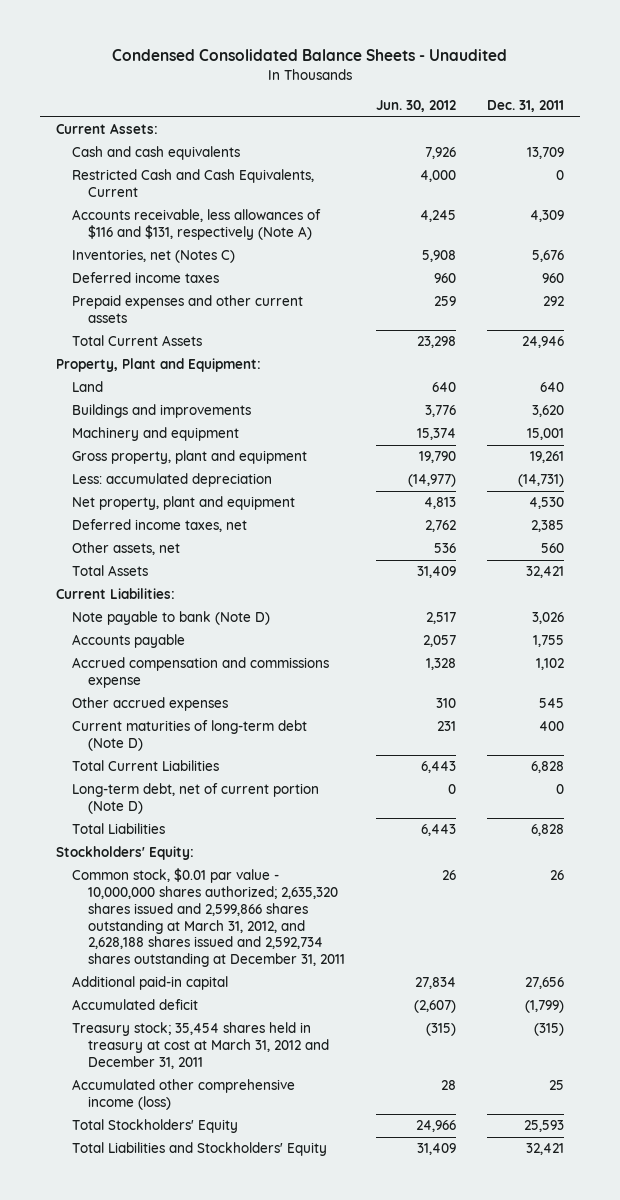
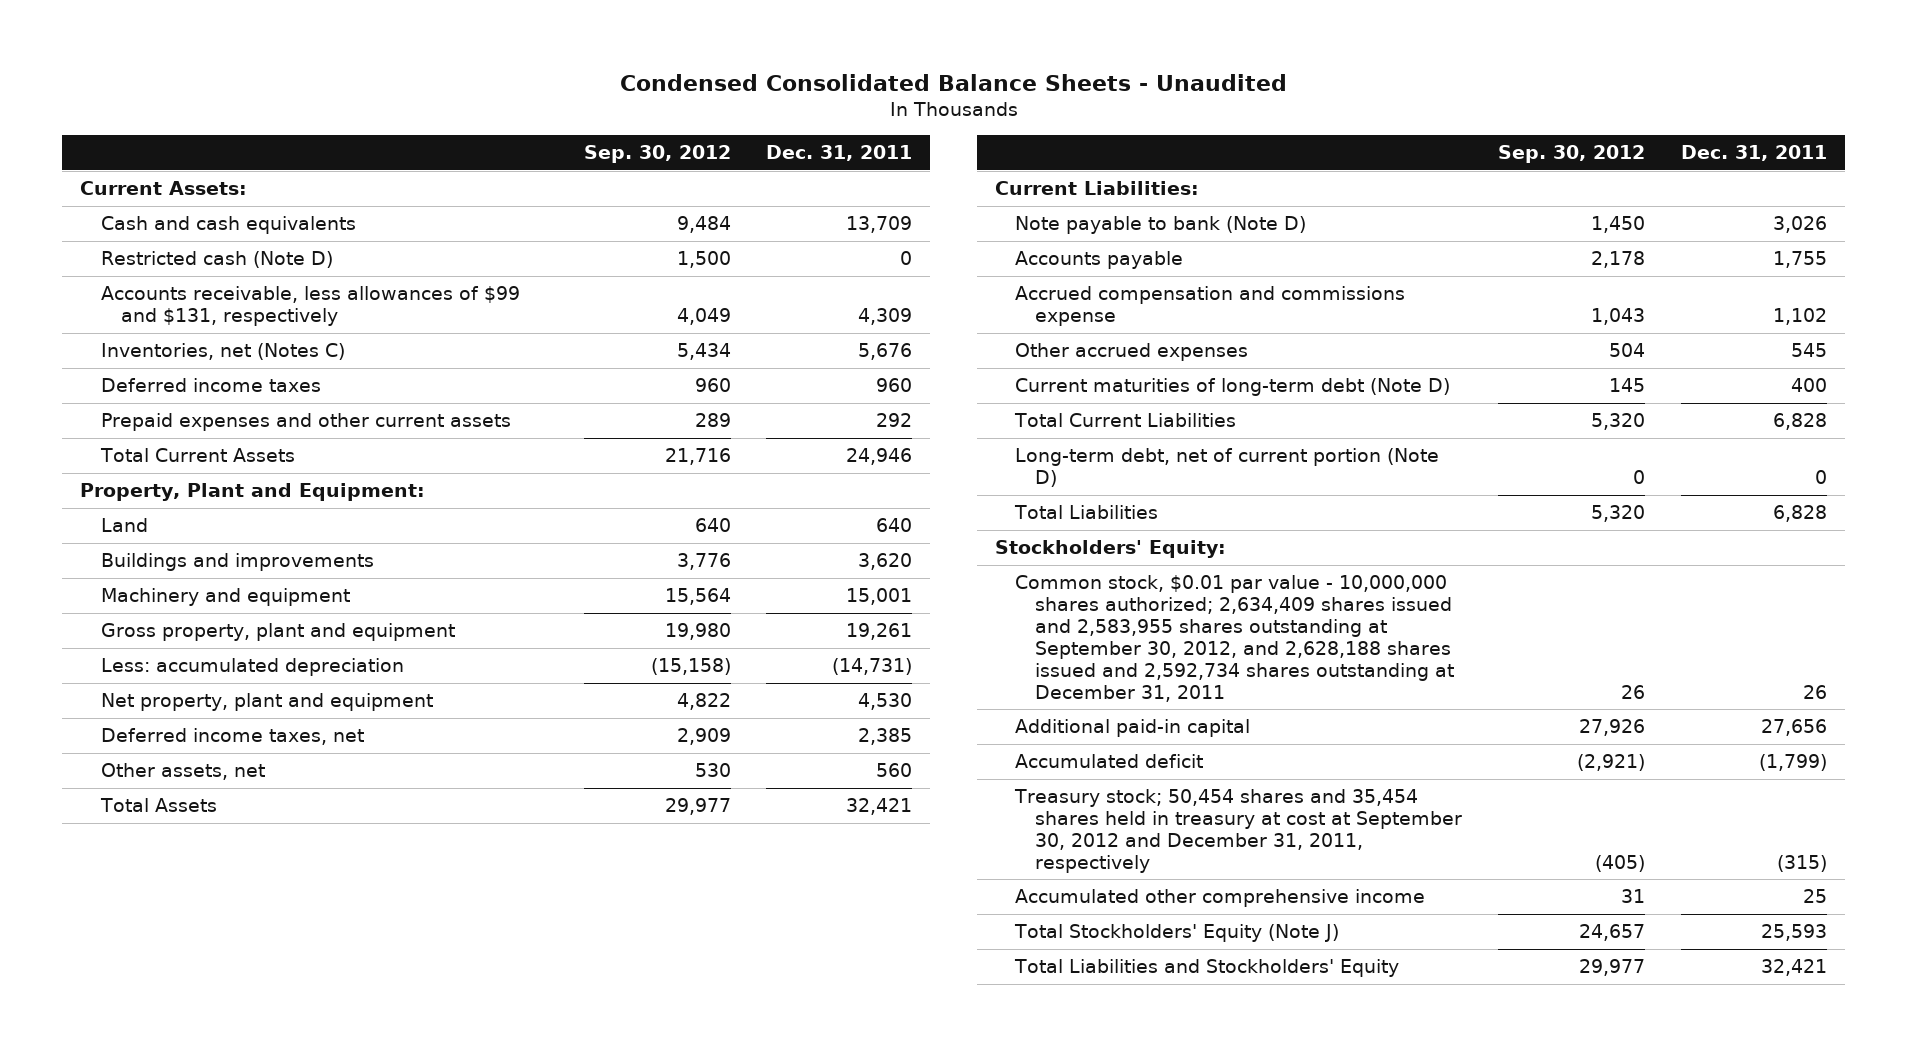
- | Jun. 30, 2012 | Dec. 31, 2011
+ | Sep. 30, 2012 | Dec. 31, 2011
- Restricted Cash and Cash Equivalents, Current | 4,000 | 0
- Accounts receivable, less allowances of $116 and $131, respectively (Note A) | 4,245 | 4,309
+ Restricted cash (Note D) | 1,500 | 0
+ Accounts receivable, less allowances of $99 and $131, respectively | 4,049 | 4,309
- Common stock, $0.01 par value - 10,000,000 shares authorized; 2,635,320 shares issued and 2,599,866 shares outstanding at March 31, 2012, and 2,628,188 shares issued and 2,592,734 shares outstanding at December 31, 2011 | 26 | 26
+ Common stock, $0.01 par value - 10,000,000 shares authorized; 2,634,409 shares issued and 2,583,955 shares outstanding at September 30, 2012, and 2,628,188 shares issued and 2,592,734 shares outstanding at December 31, 2011 | 26 | 26
- Treasury stock; 35,454 shares held in treasury at cost at March 31, 2012 and December 31, 2011 | (315) | (315)
- Accumulated other comprehensive income (loss) | 28 | 25
- Total Stockholders' Equity | 24,966 | 25,593
+ Treasury stock; 50,454 shares and 35,454 shares held in treasury at cost at September 30, 2012 and December 31, 2011, respectively | (405) | (315)
+ Accumulated other comprehensive income | 31 | 25
+ Total Stockholders' Equity (Note J) | 24,657 | 25,593

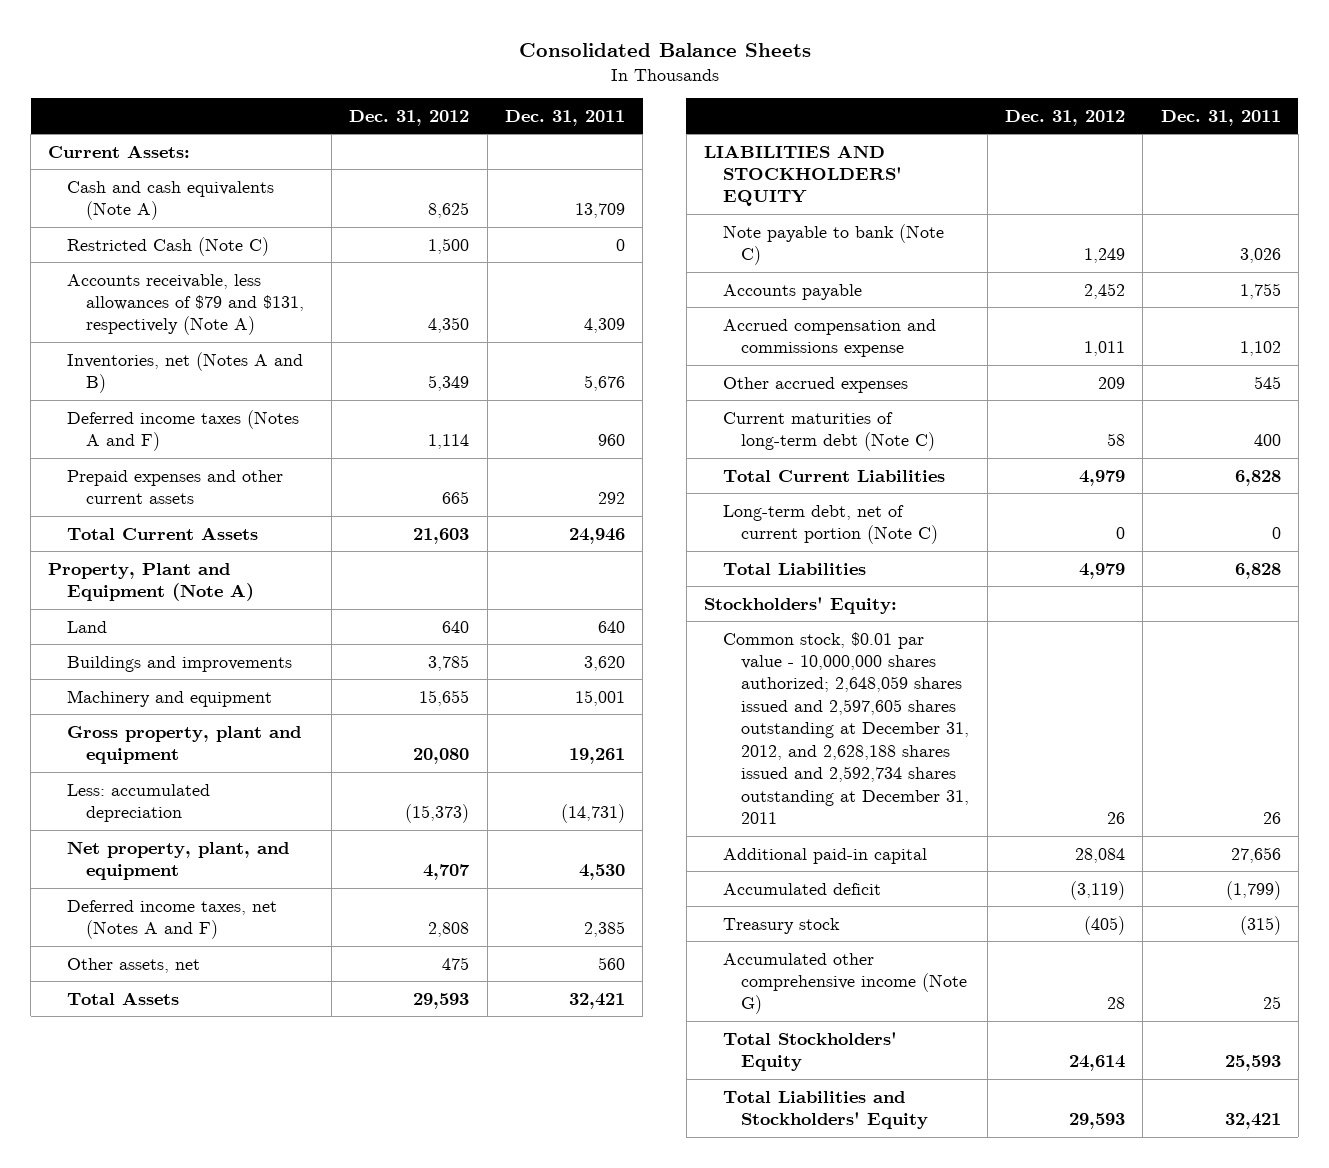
- Condensed Consolidated Balance Sheets - Unaudited
+ Consolidated Balance Sheets
- | Sep. 30, 2012 | Dec. 31, 2011
+ | Dec. 31, 2012 | Dec. 31, 2011
- Cash and cash equivalents | 9,484 | 13,709
- Restricted cash (Note D) | 1,500 | 0
- Accounts receivable, less allowances of $99 and $131, respectively | 4,049 | 4,309
- Inventories, net (Notes C) | 5,434 | 5,676
- Deferred income taxes | 960 | 960
+ Cash and cash equivalents (Note A) | 8,625 | 13,709
+ Restricted Cash (Note C) | 1,500 | 0
+ Accounts receivable, less allowances of $79 and $131, respectively (Note A) | 4,350 | 4,309
+ Inventories, net (Notes A and B) | 5,349 | 5,676
+ Deferred income taxes (Notes A and F) | 1,114 | 960
- Property, Plant and Equipment:
+ Property, Plant and Equipment (Note A)
- Net property, plant and equipment | 4,822 | 4,530
- Deferred income taxes, net | 2,909 | 2,385
+ Net property, plant, and equipment | 4,707 | 4,530
+ Deferred income taxes, net (Notes A and F) | 2,808 | 2,385
- Current Liabilities:
- Note payable to bank (Note D) | 1,450 | 3,026
+ LIABILITIES AND STOCKHOLDERS' EQUITY
+ Note payable to bank (Note C) | 1,249 | 3,026
- Current maturities of long-term debt (Note D) | 145 | 400
+ Current maturities of long-term debt (Note C) | 58 | 400
- Long-term debt, net of current portion (Note D) | 0 | 0
+ Long-term debt, net of current portion (Note C) | 0 | 0
- Common stock, $0.01 par value - 10,000,000 shares authorized; 2,634,409 shares issued and 2,583,955 shares outstanding at September 30, 2012, and 2,628,188 shares issued and 2,592,734 shares outstanding at December 31, 2011 | 26 | 26
+ Common stock, $0.01 par value - 10,000,000 shares authorized; 2,648,059 shares issued and 2,597,605 shares outstanding at December 31, 2012, and 2,628,188 shares issued and 2,592,734 shares outstanding at December 31, 2011 | 26 | 26
- Treasury stock; 50,454 shares and 35,454 shares held in treasury at cost at September 30, 2012 and December 31, 2011, respectively | (405) | (315)
- Accumulated other comprehensive income | 31 | 25
- Total Stockholders' Equity (Note J) | 24,657 | 25,593
+ Treasury stock | (405) | (315)
+ Accumulated other comprehensive income (Note G) | 28 | 25
+ Total Stockholders' Equity | 24,614 | 25,593

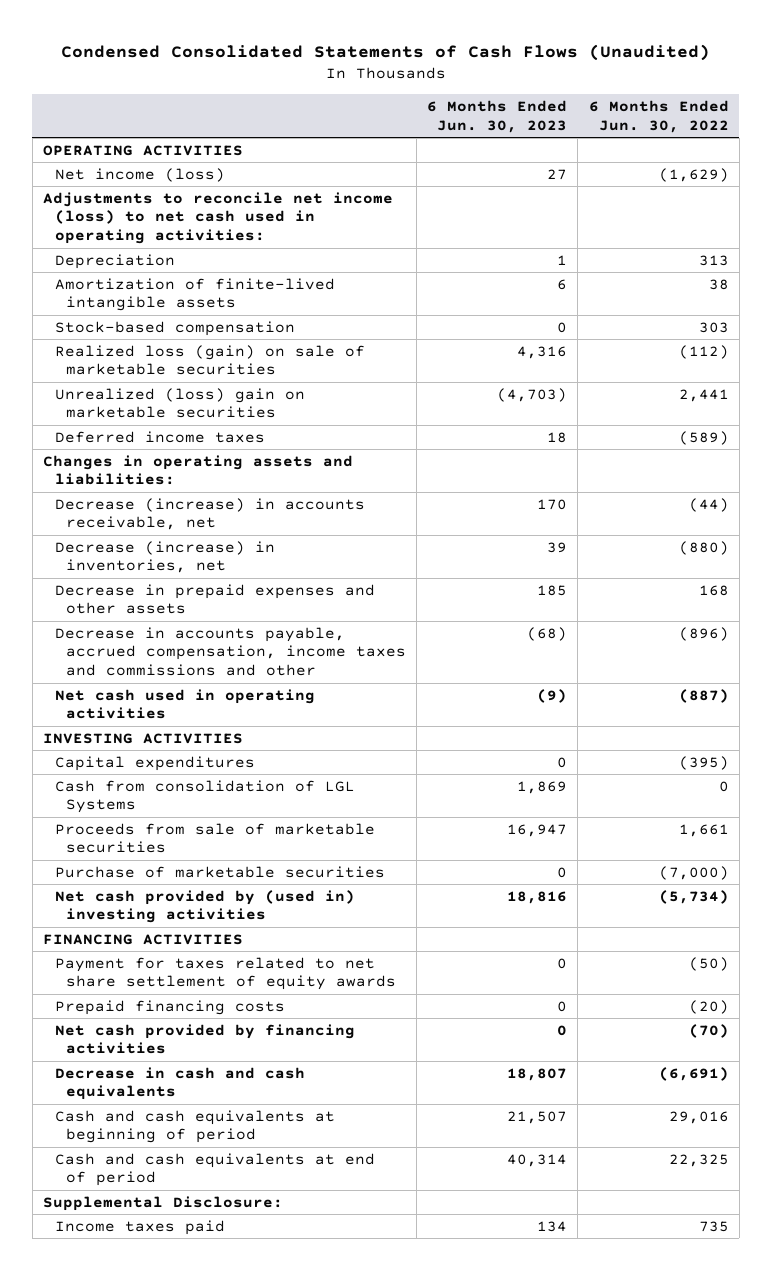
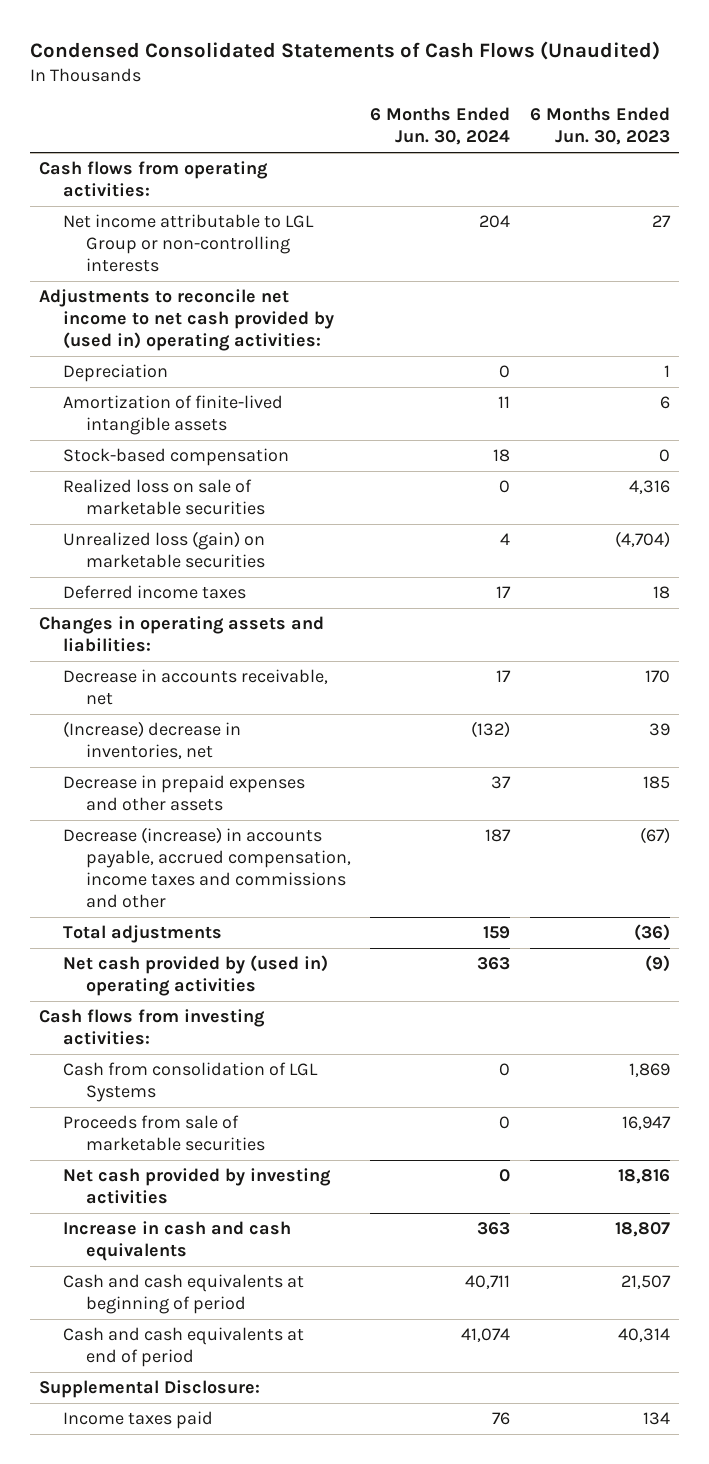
- | 6 Months Ended Jun. 30, 2023 | 6 Months Ended Jun. 30, 2022
+ | 6 Months Ended Jun. 30, 2024 | 6 Months Ended Jun. 30, 2023
- OPERATING ACTIVITIES
- Net income (loss) | 27 | (1,629)
- Adjustments to reconcile net income (loss) to net cash used in operating activities:
+ Cash flows from operating activities:
+ Net income attributable to LGL Group or non-controlling interests | 204 | 27
+ Adjustments to reconcile net income to net cash provided by (used in) operating activities:
- Realized loss (gain) on sale of marketable securities | 4,316 | (112)
- Unrealized (loss) gain on marketable securities | (4,703) | 2,441
+ Realized loss on sale of marketable securities | 0 | 4,316
+ Unrealized loss (gain) on marketable securities | 4 | (4,704)
- Decrease (increase) in accounts receivable, net | 170 | (44)
- Decrease (increase) in inventories, net | 39 | (880)
+ Decrease in accounts receivable, net | 17 | 170
+ (Increase) decrease in inventories, net | (132) | 39
- Decrease in accounts payable, accrued compensation, income taxes and commissions and other | (68) | (896)
- Net cash used in operating activities | (9) | (887)
- INVESTING ACTIVITIES
- Capital expenditures | 0 | (395)
+ Decrease (increase) in accounts payable, accrued compensation, income taxes and commissions and other | 187 | (67)
+ Total adjustments | 159 | (36)
+ Net cash provided by (used in) operating activities | 363 | (9)
+ Cash flows from investing activities:
- Purchase of marketable securities | 0 | (7,000)
- Net cash provided by (used in) investing activities | 18,816 | (5,734)
- FINANCING ACTIVITIES
- Payment for taxes related to net share settlement of equity awards | 0 | (50)
- Prepaid financing costs | 0 | (20)
- Net cash provided by financing activities | 0 | (70)
- Decrease in cash and cash equivalents | 18,807 | (6,691)
+ Net cash provided by investing activities | 0 | 18,816
+ Increase in cash and cash equivalents | 363 | 18,807

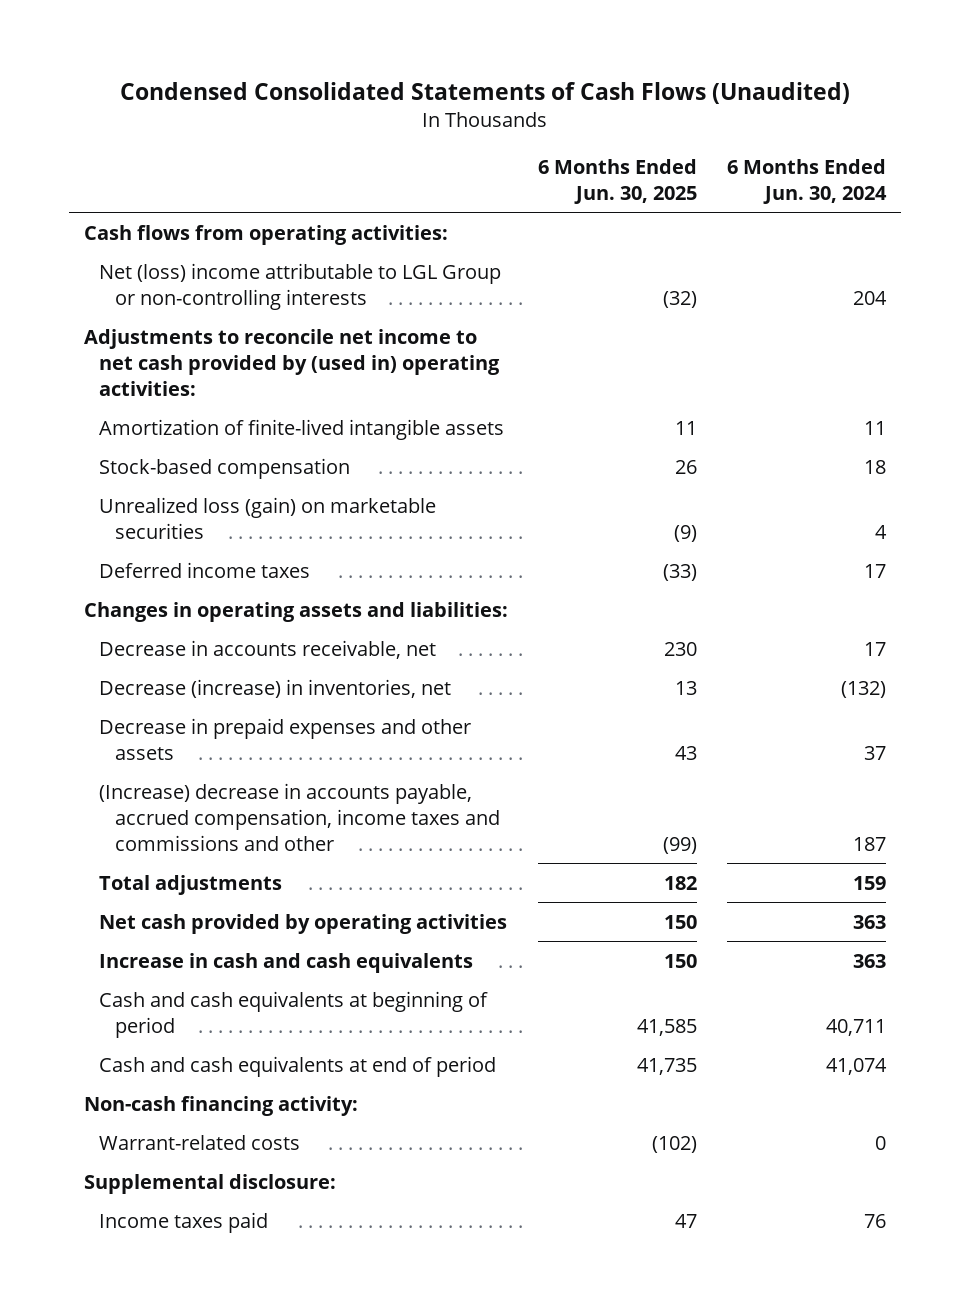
- | 6 Months Ended Jun. 30, 2024 | 6 Months Ended Jun. 30, 2023
+ | 6 Months Ended Jun. 30, 2025 | 6 Months Ended Jun. 30, 2024
- Net income attributable to LGL Group or non-controlling interests | 204 | 27
+ Net (loss) income attributable to LGL Group or non-controlling interests | (32) | 204
- Depreciation | 0 | 1
- Realized loss on sale of marketable securities | 0 | 4,316
- (Increase) decrease in inventories, net | (132) | 39
+ Decrease (increase) in inventories, net | 13 | (132)
- Decrease (increase) in accounts payable, accrued compensation, income taxes and commissions and other | 187 | (67)
+ (Increase) decrease in accounts payable, accrued compensation, income taxes and commissions and other | (99) | 187
- Net cash provided by (used in) operating activities | 363 | (9)
- Cash flows from investing activities:
- Cash from consolidation of LGL Systems | 0 | 1,869
- Proceeds from sale of marketable securities | 0 | 16,947
- Net cash provided by investing activities | 0 | 18,816
+ Net cash provided by operating activities | 150 | 363
- Supplemental Disclosure:
+ Non-cash financing activity:
+ Warrant-related costs | (102) | 0
+ Supplemental disclosure:

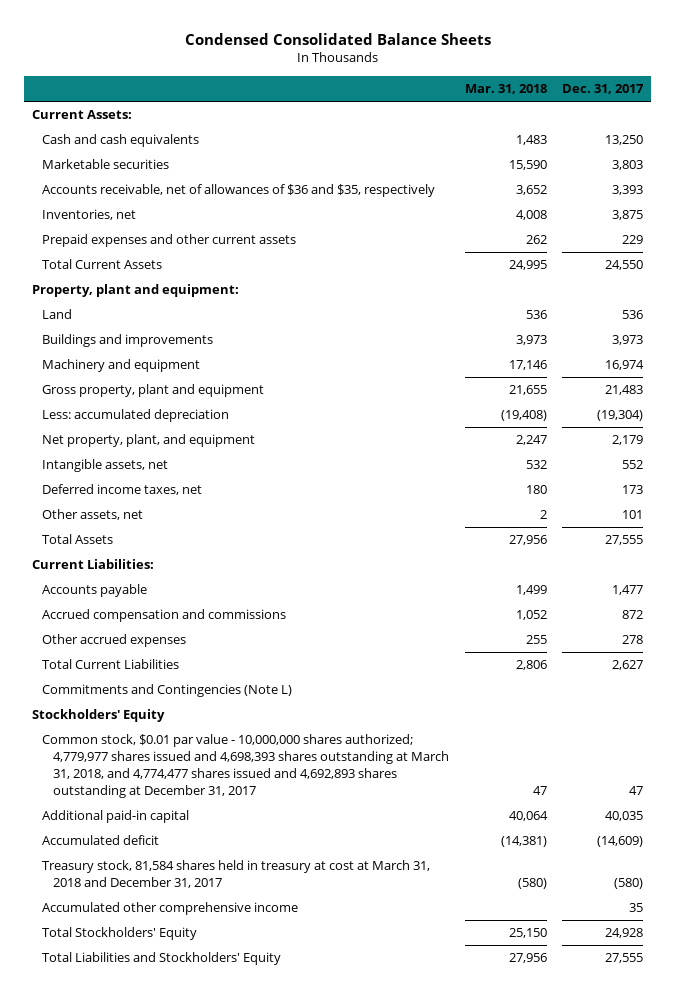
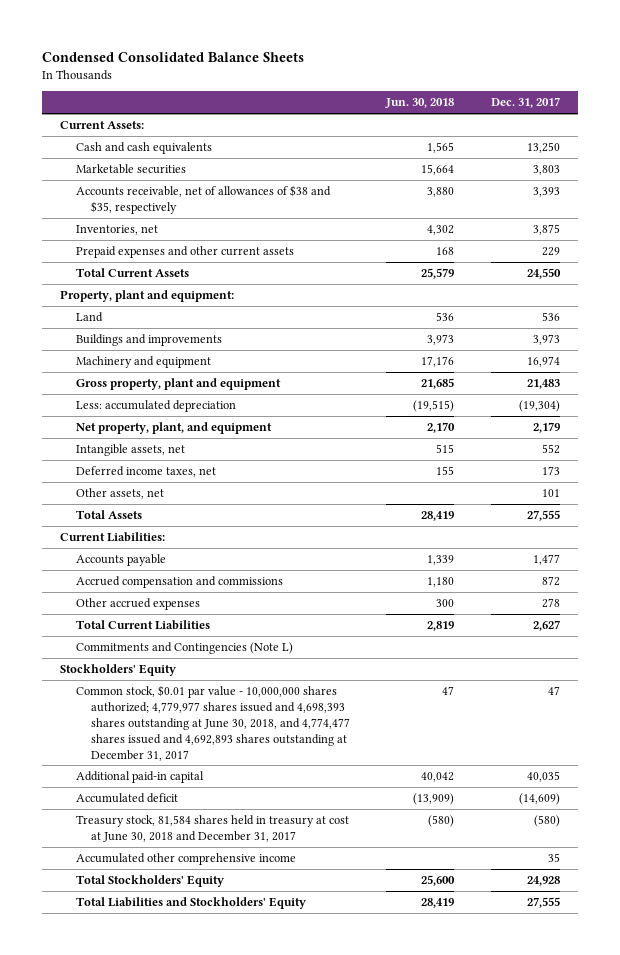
- | Mar. 31, 2018 | Dec. 31, 2017
+ | Jun. 30, 2018 | Dec. 31, 2017
- Accounts receivable, net of allowances of $36 and $35, respectively | 3,652 | 3,393
+ Accounts receivable, net of allowances of $38 and $35, respectively | 3,880 | 3,393
- Common stock, $0.01 par value - 10,000,000 shares authorized; 4,779,977 shares issued and 4,698,393 shares outstanding at March 31, 2018, and 4,774,477 shares issued and 4,692,893 shares outstanding at December 31, 2017 | 47 | 47
+ Common stock, $0.01 par value - 10,000,000 shares authorized; 4,779,977 shares issued and 4,698,393 shares outstanding at June 30, 2018, and 4,774,477 shares issued and 4,692,893 shares outstanding at December 31, 2017 | 47 | 47
- Treasury stock, 81,584 shares held in treasury at cost at March 31, 2018 and December 31, 2017 | (580) | (580)
+ Treasury stock, 81,584 shares held in treasury at cost at June 30, 2018 and December 31, 2017 | (580) | (580)

